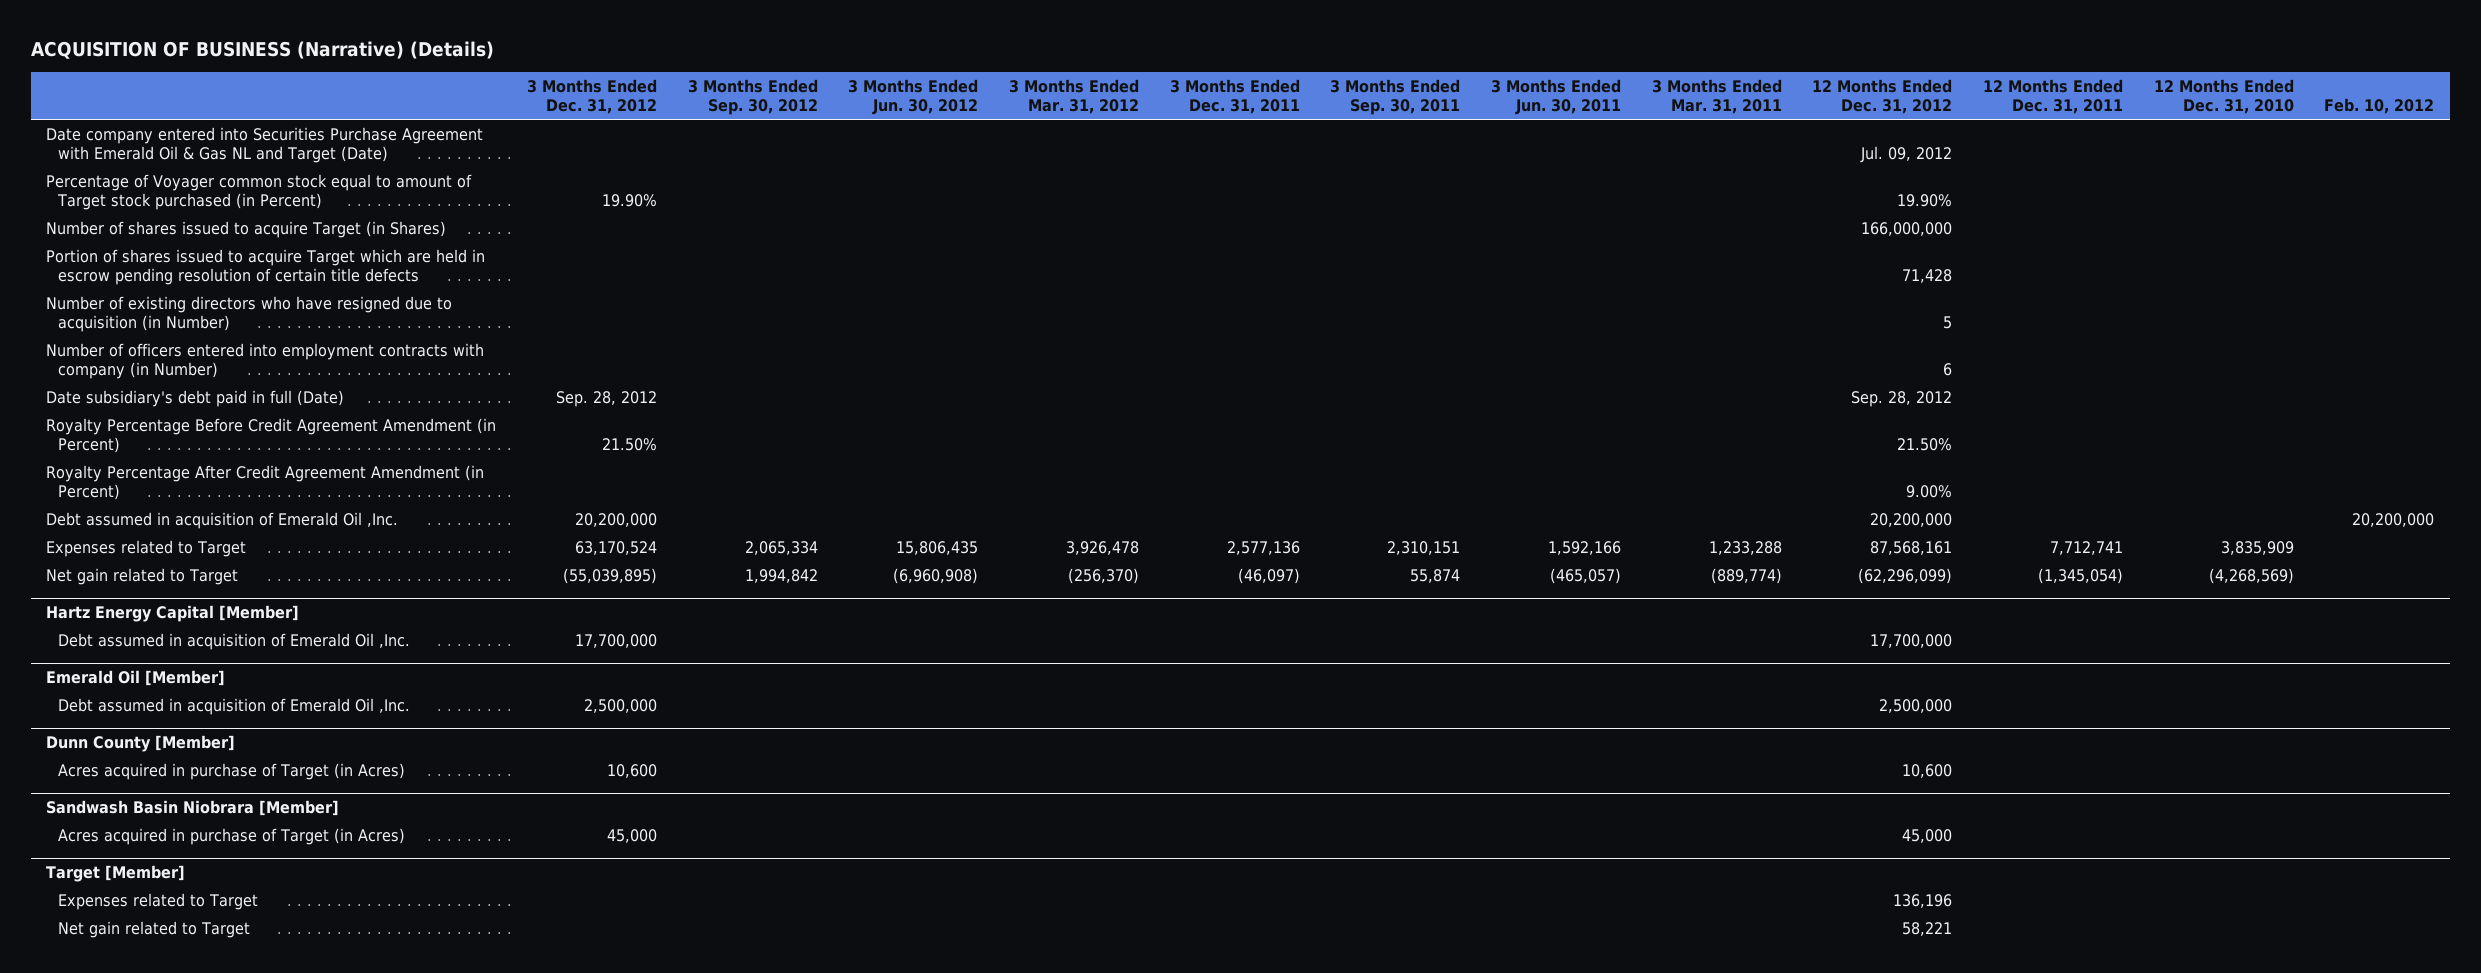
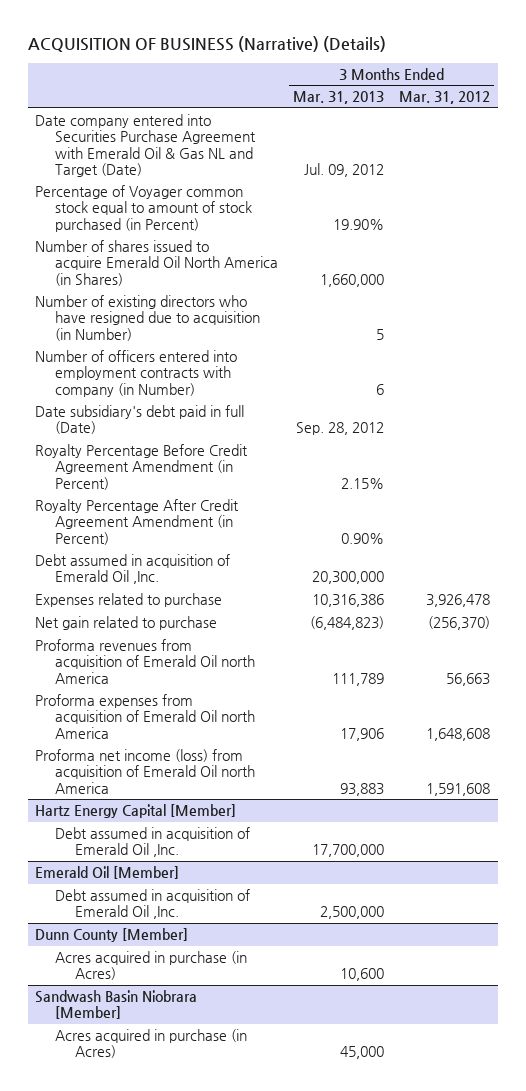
- | 3 Months Ended Dec. 31, 2012 | 3 Months Ended Sep. 30, 2012 | 3 Months Ended Jun. 30, 2012 | 3 Months Ended Mar. 31, 2012 | 3 Months Ended Dec. 31, 2011 | 3 Months Ended Sep. 30, 2011 | 3 Months Ended Jun. 30, 2011 | 3 Months Ended Mar. 31, 2011 | 12 Months Ended Dec. 31, 2012 | 12 Months Ended Dec. 31, 2011 | 12 Months Ended Dec. 31, 2010 | Feb. 10, 2012
+ | 3 Months Ended Mar. 31, 2013 | 3 Months Ended Mar. 31, 2012
- Percentage of Voyager common stock equal to amount of Target stock purchased (in Percent) | 19.90% | | | | | | | | 19.90% | | |
- Number of shares issued to acquire Target (in Shares) | | | | | | | | | 166,000,000 | | |
- Portion of shares issued to acquire Target which are held in escrow pending resolution of certain title defects | | | | | | | | | 71,428 | | |
+ Percentage of Voyager common stock equal to amount of stock purchased (in Percent) | 19.90% |
+ Number of shares issued to acquire Emerald Oil North America (in Shares) | 1,660,000 |
- Expenses related to Target | 63,170,524 | 2,065,334 | 15,806,435 | 3,926,478 | 2,577,136 | 2,310,151 | 1,592,166 | 1,233,288 | 87,568,161 | 7,712,741 | 3,835,909 |
- Net gain related to Target | (55,039,895) | 1,994,842 | (6,960,908) | (256,370) | (46,097) | 55,874 | (465,057) | (889,774) | (62,296,099) | (1,345,054) | (4,268,569) |
+ Expenses related to purchase | 10,316,386 | 3,926,478
+ Net gain related to purchase | (6,484,823) | (256,370)
+ Proforma revenues from acquisition of Emerald Oil north America | 111,789 | 56,663
+ Proforma expenses from acquisition of Emerald Oil north America | 17,906 | 1,648,608
+ Proforma net income (loss) from acquisition of Emerald Oil north America | 93,883 | 1,591,608
@ Dunn County [Member]
- Acres acquired in purchase of Target (in Acres) | 10,600 | | | | | | | | 10,600 | | |
+ Acres acquired in purchase (in Acres) | 10,600 |
@ Sandwash Basin Niobrara [Member]
- Acres acquired in purchase of Target (in Acres) | 45,000 | | | | | | | | 45,000 | | |
- Target [Member]
- Expenses related to Target | | | | | | | | | 136,196 | | |
- Net gain related to Target | | | | | | | | | 58,221 | | |
@ Sandwash Basin Niobrara [Member]
+ Acres acquired in purchase (in Acres) | 45,000 |

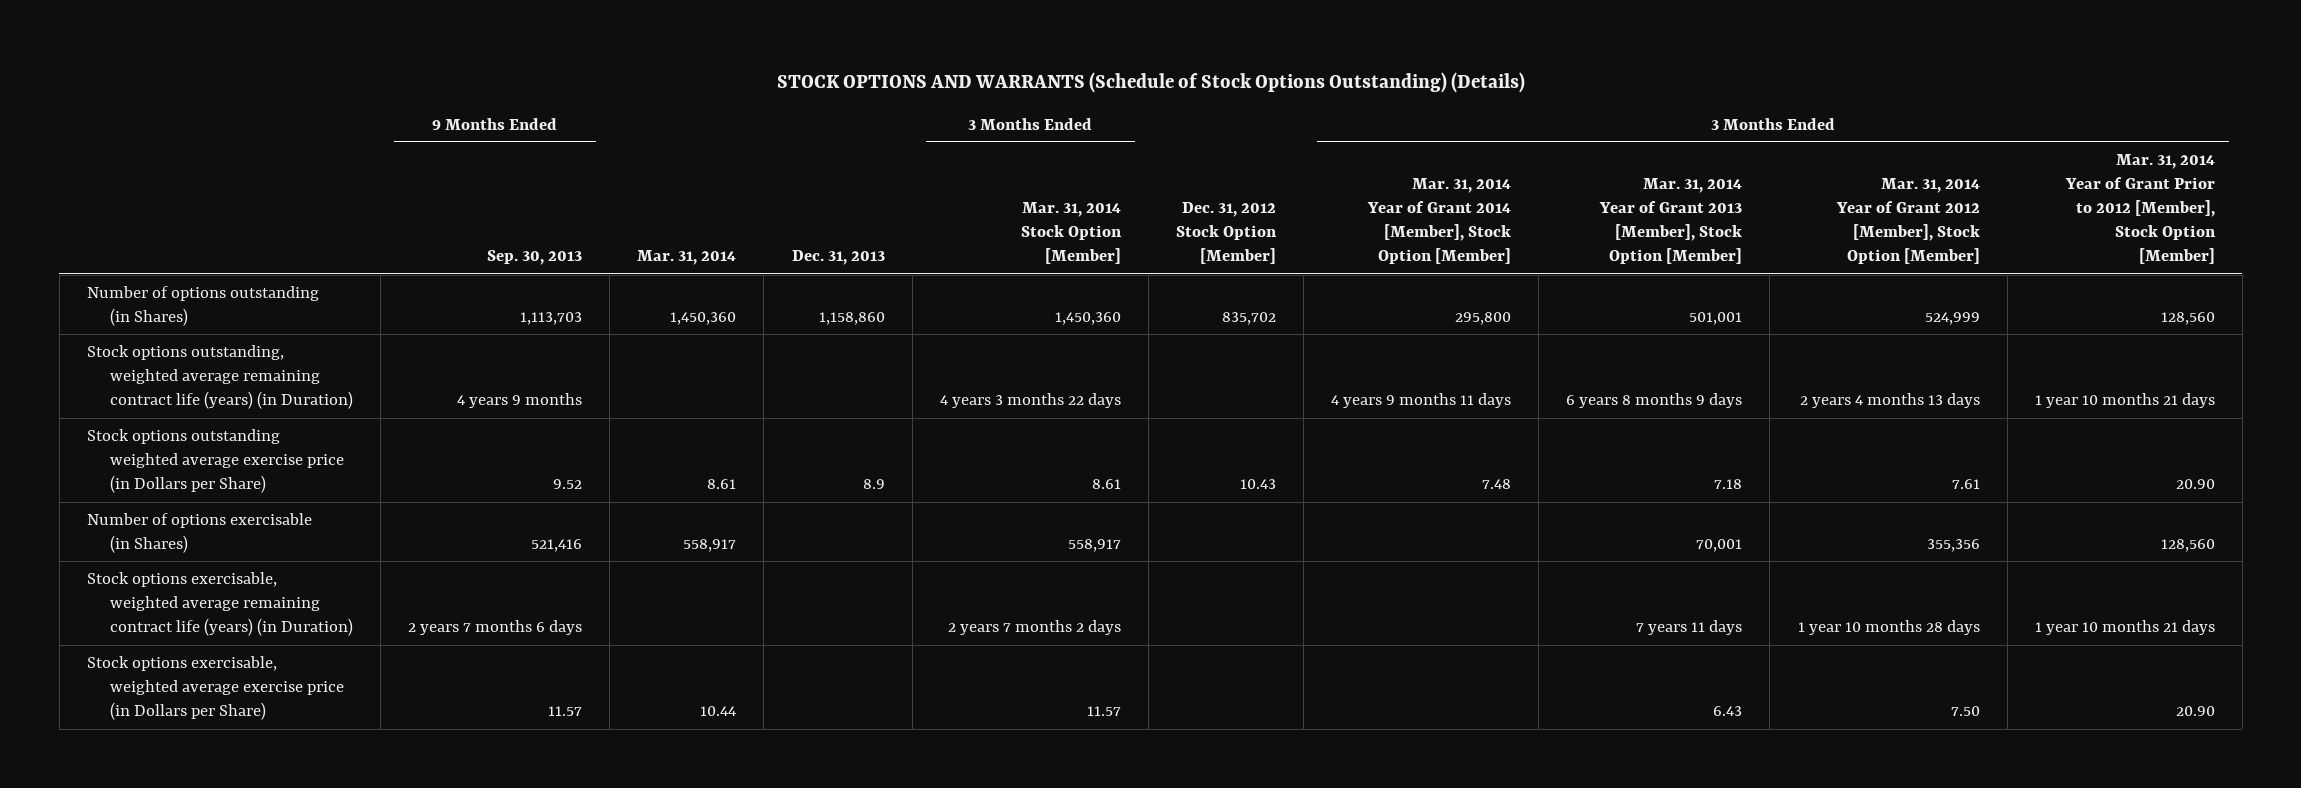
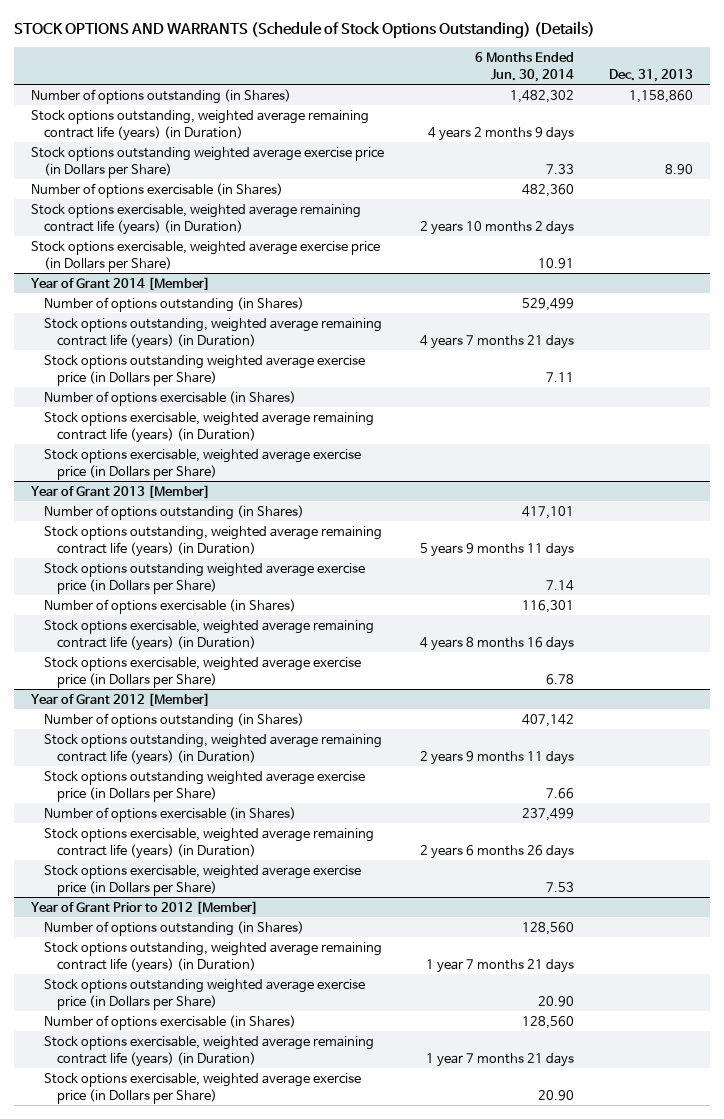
- | 9 Months Ended Sep. 30, 2013 | Mar. 31, 2014 | Dec. 31, 2013 | 3 Months Ended Mar. 31, 2014 Stock Option [Member] | Dec. 31, 2012 Stock Option [Member] | 3 Months Ended Mar. 31, 2014 Year of Grant 2014 [Member], Stock Option [Member] | 3 Months Ended Mar. 31, 2014 Year of Grant 2013 [Member], Stock Option [Member] | 3 Months Ended Mar. 31, 2014 Year of Grant 2012 [Member], Stock Option [Member] | 3 Months Ended Mar. 31, 2014 Year of Grant Prior to 2012 [Member], Stock Option [Member]
+ | 6 Months Ended Jun. 30, 2014 | Dec. 31, 2013
- Stock options outstanding weighted average exercise price (in Dollars per Share) | 9.52 | 8.61 | 8.9 | 8.61 | 10.43 | 7.48 | 7.18 | 7.61 | 20.90
+ Stock options outstanding weighted average exercise price (in Dollars per Share) | 7.33 | 8.90
+ Year of Grant 2014 [Member]
+ Number of options outstanding (in Shares) | 529,499 |
+ Stock options outstanding, weighted average remaining contract life (years) (in Duration) | 4 years 7 months 21 days |
+ Stock options outstanding weighted average exercise price (in Dollars per Share) | 7.11 |
+ Number of options exercisable (in Shares)
+ Stock options exercisable, weighted average remaining contract life (years) (in Duration)
+ Stock options exercisable, weighted average exercise price (in Dollars per Share)
+ Year of Grant 2013 [Member]
+ Number of options outstanding (in Shares) | 417,101 |
+ Stock options outstanding, weighted average remaining contract life (years) (in Duration) | 5 years 9 months 11 days |
+ Stock options outstanding weighted average exercise price (in Dollars per Share) | 7.14 |
+ Number of options exercisable (in Shares) | 116,301 |
+ Stock options exercisable, weighted average remaining contract life (years) (in Duration) | 4 years 8 months 16 days |
+ Stock options exercisable, weighted average exercise price (in Dollars per Share) | 6.78 |
+ Year of Grant 2012 [Member]
+ Number of options outstanding (in Shares) | 407,142 |
+ Stock options outstanding, weighted average remaining contract life (years) (in Duration) | 2 years 9 months 11 days |
+ Stock options outstanding weighted average exercise price (in Dollars per Share) | 7.66 |
+ Number of options exercisable (in Shares) | 237,499 |
+ Stock options exercisable, weighted average remaining contract life (years) (in Duration) | 2 years 6 months 26 days |
+ Stock options exercisable, weighted average exercise price (in Dollars per Share) | 7.53 |
+ Year of Grant Prior to 2012 [Member]
+ Number of options outstanding (in Shares) | 128,560 |
+ Stock options outstanding, weighted average remaining contract life (years) (in Duration) | 1 year 7 months 21 days |
+ Stock options outstanding weighted average exercise price (in Dollars per Share) | 20.90 |
+ Number of options exercisable (in Shares) | 128,560 |
+ Stock options exercisable, weighted average remaining contract life (years) (in Duration) | 1 year 7 months 21 days |
+ Stock options exercisable, weighted average exercise price (in Dollars per Share) | 20.90 |

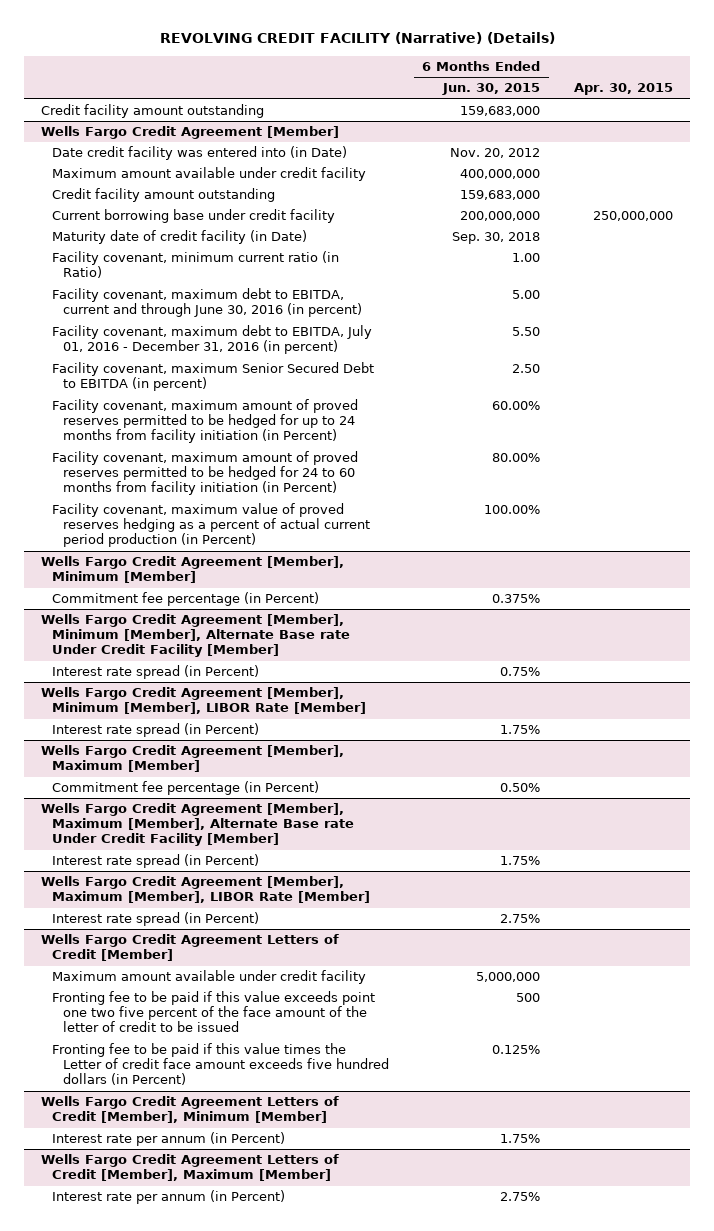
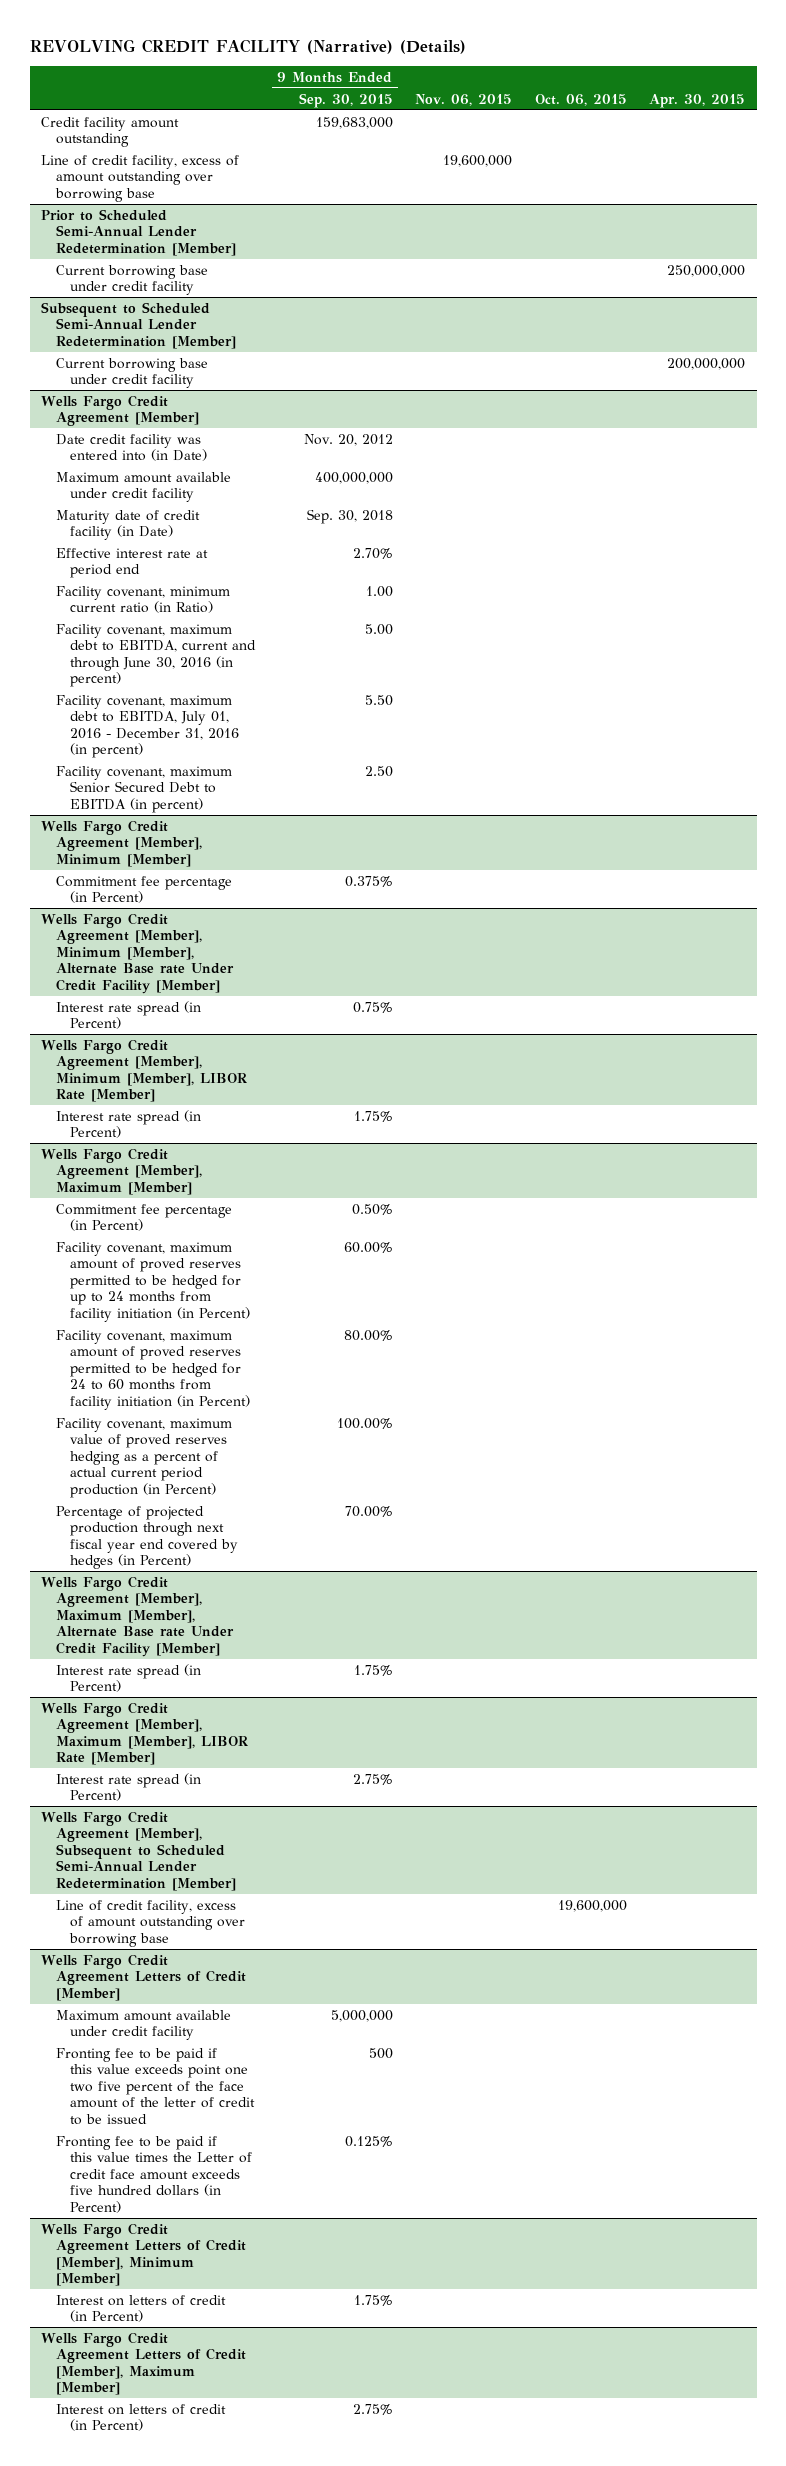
- | 6 Months Ended Jun. 30, 2015 | Apr. 30, 2015
+ | 9 Months Ended Sep. 30, 2015 | Nov. 06, 2015 | Oct. 06, 2015 | Apr. 30, 2015
+ Line of credit facility, excess of amount outstanding over borrowing base | | 19,600,000 | |
+ Prior to Scheduled Semi-Annual Lender Redetermination [Member]
+ Current borrowing base under credit facility | | | | 250,000,000
+ Subsequent to Scheduled Semi-Annual Lender Redetermination [Member]
+ Current borrowing base under credit facility | | | | 200,000,000
@ Wells Fargo Credit Agreement [Member]
- Credit facility amount outstanding | 159,683,000 |
- Current borrowing base under credit facility | 200,000,000 | 250,000,000
+ Effective interest rate at period end | 2.70% | | |
- Facility covenant, maximum amount of proved reserves permitted to be hedged for up to 24 months from facility initiation (in Percent) | 60.00% |
- Facility covenant, maximum amount of proved reserves permitted to be hedged for 24 to 60 months from facility initiation (in Percent) | 80.00% |
- Facility covenant, maximum value of proved reserves hedging as a percent of actual current period production (in Percent) | 100.00% |
@ Wells Fargo Credit Agreement [Member], Maximum [Member]
+ Facility covenant, maximum amount of proved reserves permitted to be hedged for up to 24 months from facility initiation (in Percent) | 60.00% | | |
+ Facility covenant, maximum amount of proved reserves permitted to be hedged for 24 to 60 months from facility initiation (in Percent) | 80.00% | | |
+ Facility covenant, maximum value of proved reserves hedging as a percent of actual current period production (in Percent) | 100.00% | | |
+ Percentage of projected production through next fiscal year end covered by hedges (in Percent) | 70.00% | | |
+ Wells Fargo Credit Agreement [Member], Subsequent to Scheduled Semi-Annual Lender Redetermination [Member]
+ Line of credit facility, excess of amount outstanding over borrowing base | | | 19,600,000 |
@ Wells Fargo Credit Agreement Letters of Credit [Member], Minimum [Member]
- Interest rate per annum (in Percent) | 1.75% |
+ Interest on letters of credit (in Percent) | 1.75% | | |
@ Wells Fargo Credit Agreement Letters of Credit [Member], Maximum [Member]
- Interest rate per annum (in Percent) | 2.75% |
+ Interest on letters of credit (in Percent) | 2.75% | | |

